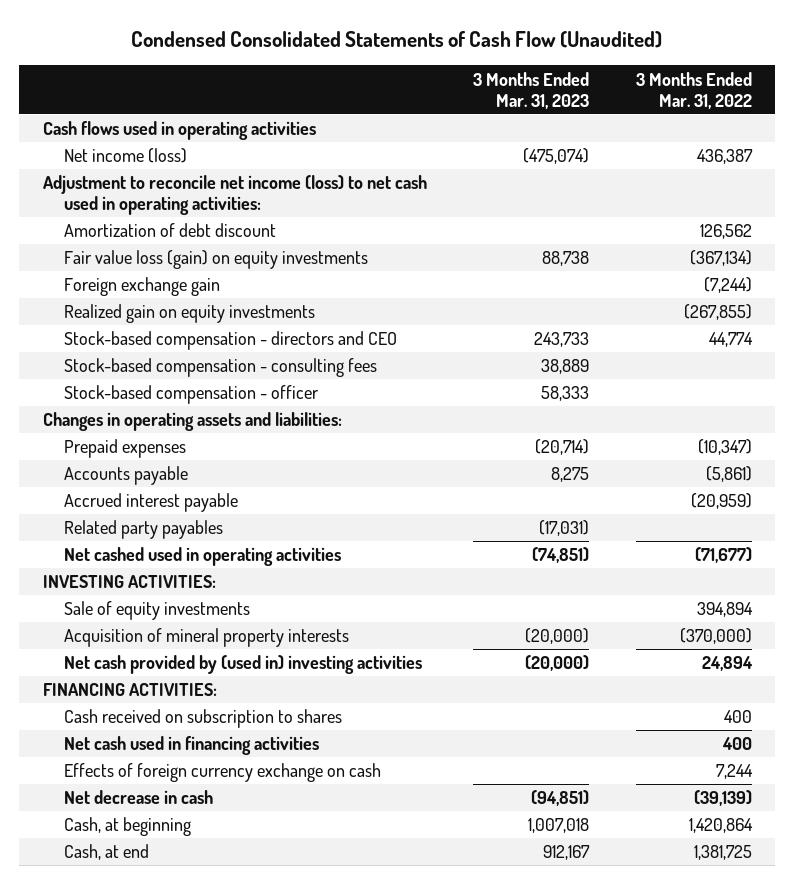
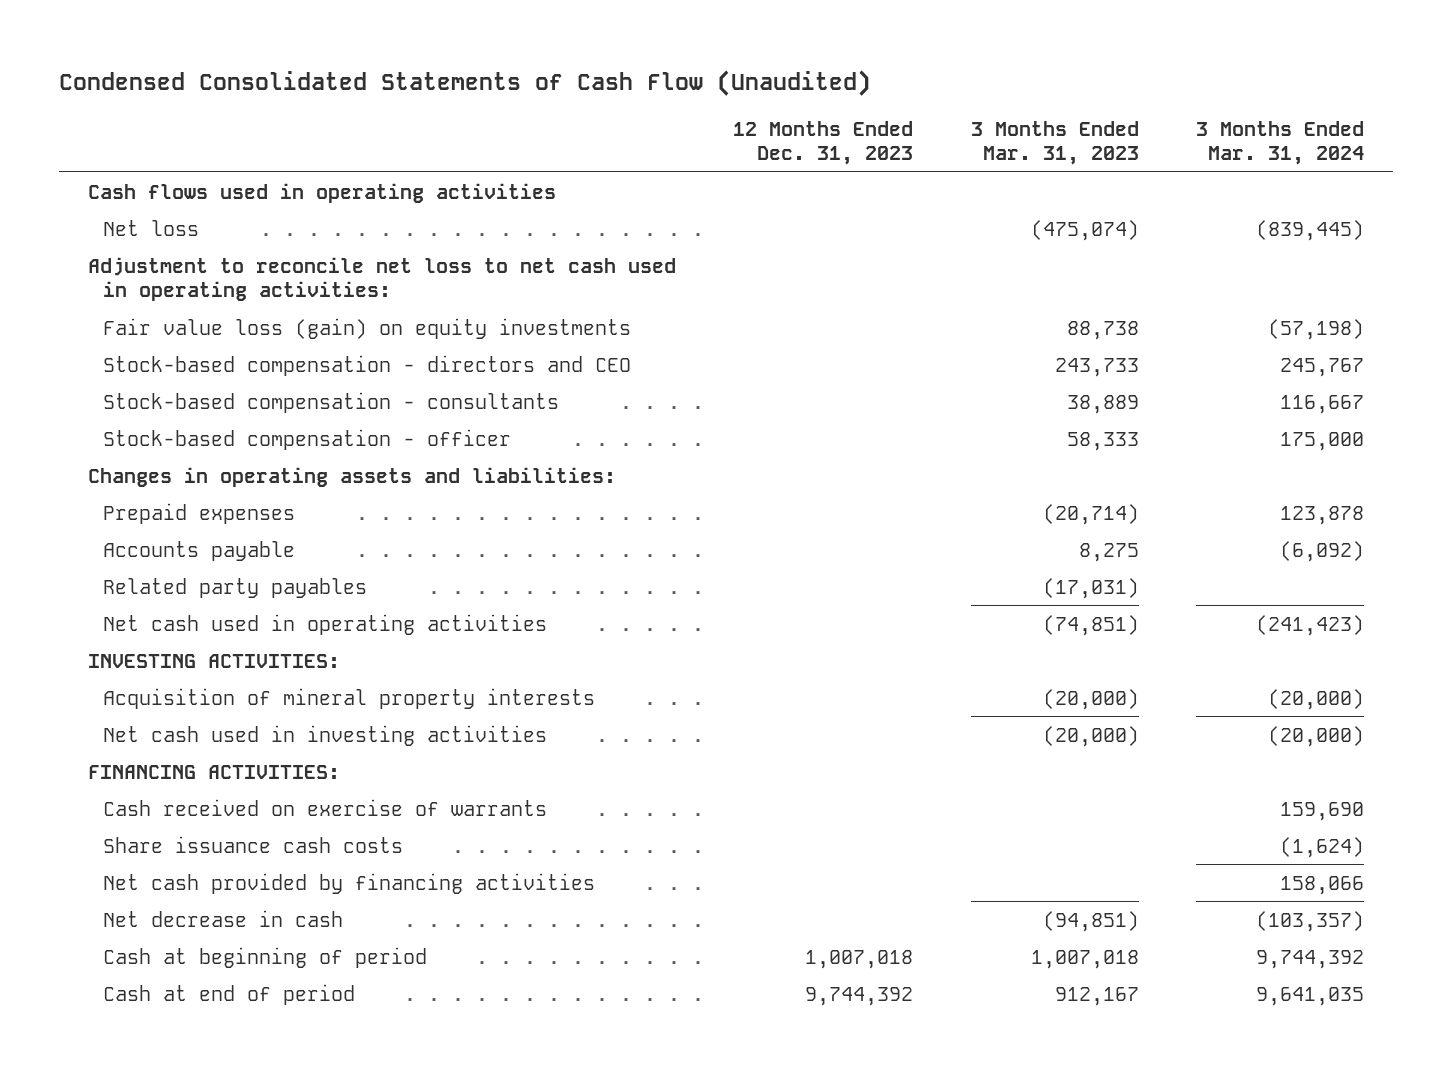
- | 3 Months Ended Mar. 31, 2023 | 3 Months Ended Mar. 31, 2022
+ | 12 Months Ended Dec. 31, 2023 | 3 Months Ended Mar. 31, 2023 | 3 Months Ended Mar. 31, 2024
- Net income (loss) | (475,074) | 436,387
- Adjustment to reconcile net income (loss) to net cash used in operating activities:
- Amortization of debt discount | | 126,562
+ Net loss | | (475,074) | (839,445)
+ Adjustment to reconcile net loss to net cash used in operating activities:
- Foreign exchange gain | | (7,244)
- Realized gain on equity investments | | (267,855)
- Stock-based compensation - consulting fees | 38,889 |
+ Stock-based compensation - consultants | | 38,889 | 116,667
- Accrued interest payable | | (20,959)
- Net cashed used in operating activities | (74,851) | (71,677)
+ Net cash used in operating activities | | (74,851) | (241,423)
- Sale of equity investments | | 394,894
- Net cash provided by (used in) investing activities | (20,000) | 24,894
+ Net cash used in investing activities | | (20,000) | (20,000)
- Cash received on subscription to shares | | 400
- Net cash used in financing activities | | 400
- Effects of foreign currency exchange on cash | | 7,244
+ Cash received on exercise of warrants | | | 159,690
+ Share issuance cash costs | | | (1,624)
+ Net cash provided by financing activities | | | 158,066
- Cash, at beginning | 1,007,018 | 1,420,864
- Cash, at end | 912,167 | 1,381,725
+ Cash at beginning of period | 1,007,018 | 1,007,018 | 9,744,392
+ Cash at end of period | 9,744,392 | 912,167 | 9,641,035

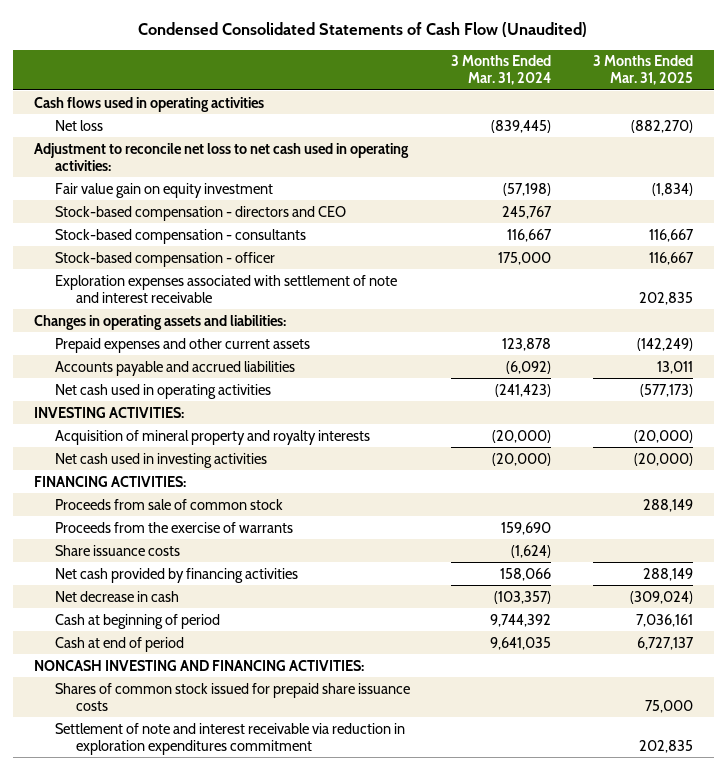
- | 12 Months Ended Dec. 31, 2023 | 3 Months Ended Mar. 31, 2023 | 3 Months Ended Mar. 31, 2024
+ | 3 Months Ended Mar. 31, 2024 | 3 Months Ended Mar. 31, 2025
- Fair value loss (gain) on equity investments | | 88,738 | (57,198)
+ Fair value gain on equity investment | (57,198) | (1,834)
+ Exploration expenses associated with settlement of note and interest receivable | | 202,835
- Prepaid expenses | | (20,714) | 123,878
- Accounts payable | | 8,275 | (6,092)
- Related party payables | | (17,031) |
+ Prepaid expenses and other current assets | 123,878 | (142,249)
+ Accounts payable and accrued liabilities | (6,092) | 13,011
- Acquisition of mineral property interests | | (20,000) | (20,000)
+ Acquisition of mineral property and royalty interests | (20,000) | (20,000)
- Cash received on exercise of warrants | | | 159,690
- Share issuance cash costs | | | (1,624)
+ Proceeds from sale of common stock | | 288,149
+ Proceeds from the exercise of warrants | 159,690 |
+ Share issuance costs | (1,624) |
+ NONCASH INVESTING AND FINANCING ACTIVITIES:
+ Shares of common stock issued for prepaid share issuance costs | | 75,000
+ Settlement of note and interest receivable via reduction in exploration expenditures commitment | | 202,835

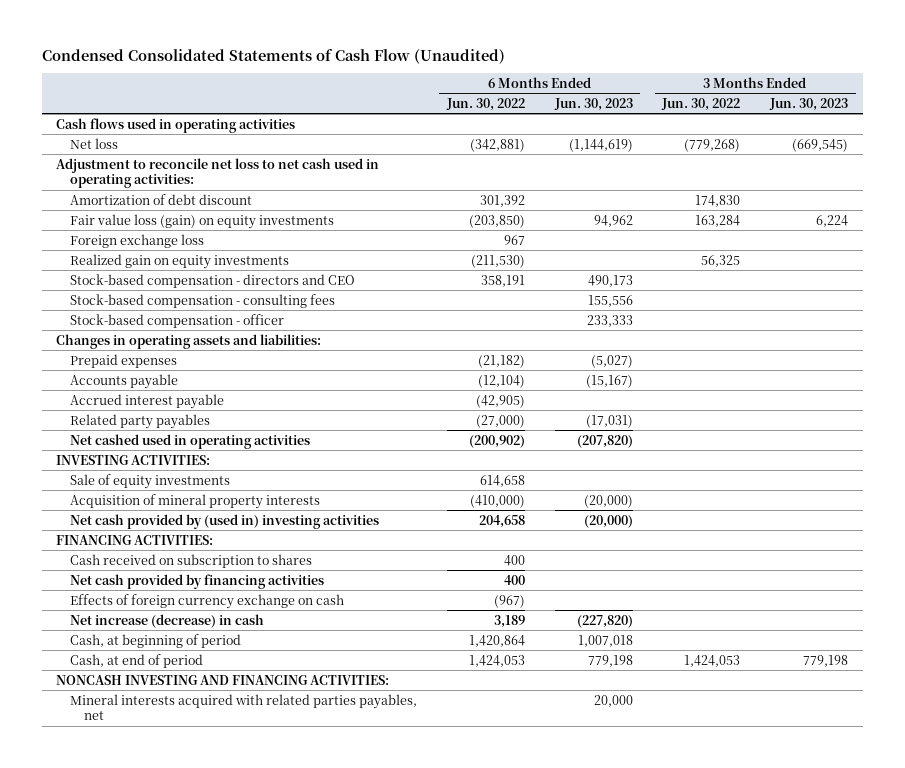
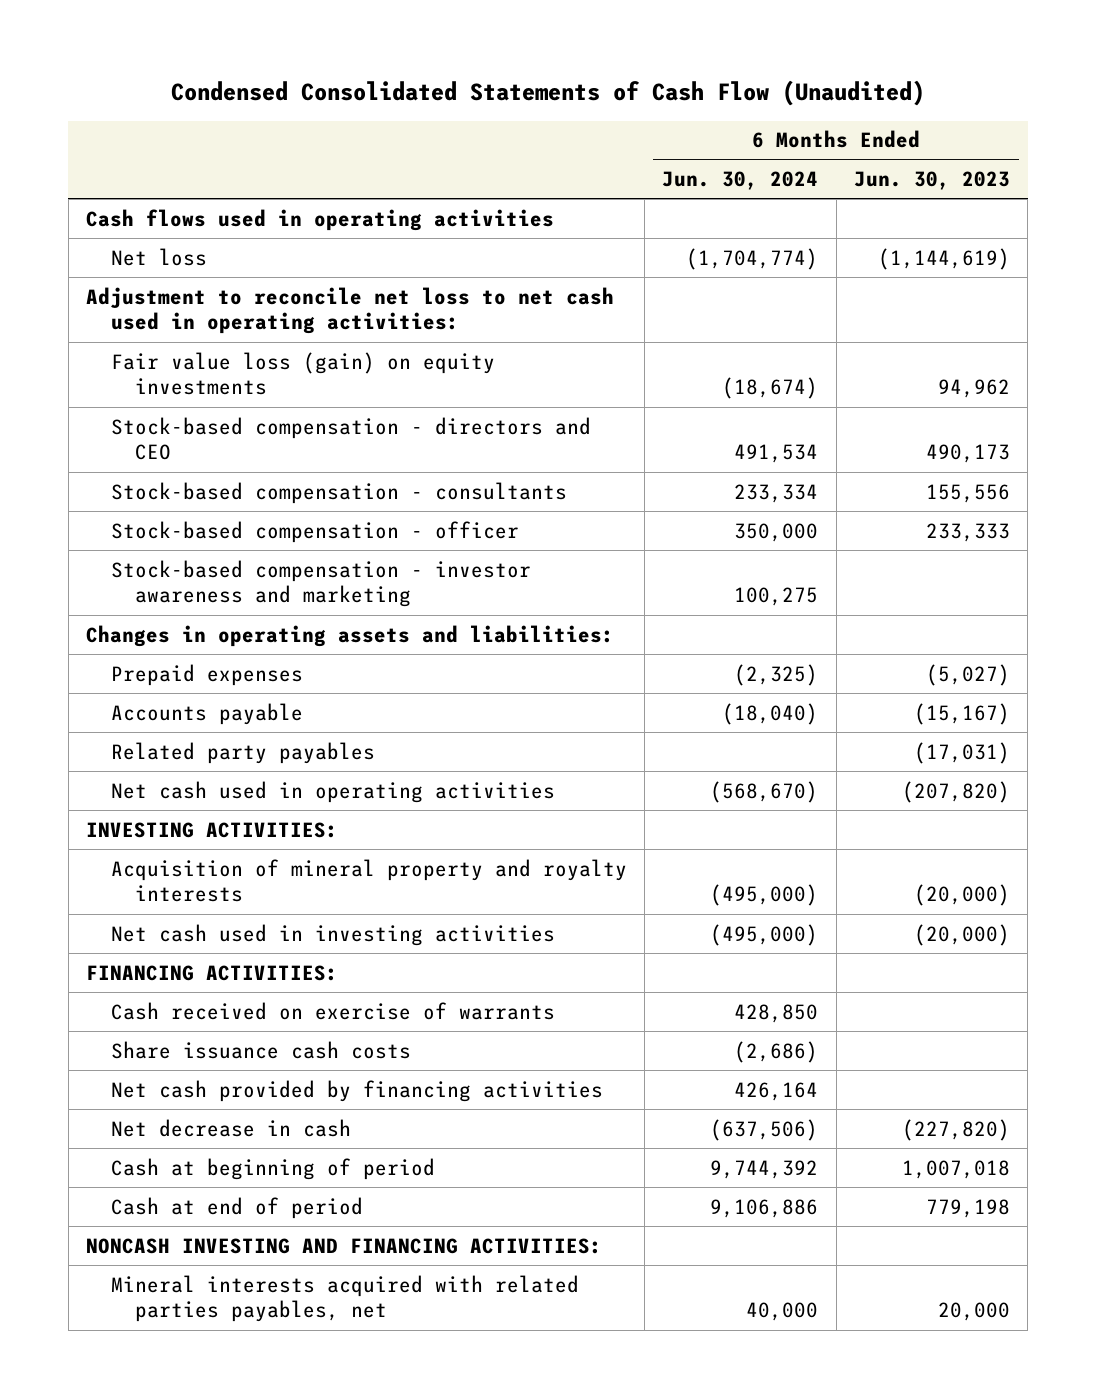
- | 6 Months Ended Jun. 30, 2022 | 6 Months Ended Jun. 30, 2023 | 3 Months Ended Jun. 30, 2022 | 3 Months Ended Jun. 30, 2023
+ | 6 Months Ended Jun. 30, 2024 | 6 Months Ended Jun. 30, 2023
- Amortization of debt discount | 301,392 | | 174,830 |
- Foreign exchange loss | 967 | | |
- Realized gain on equity investments | (211,530) | | 56,325 |
- Stock-based compensation - consulting fees | | 155,556 | |
+ Stock-based compensation - consultants | 233,334 | 155,556
+ Stock-based compensation - investor awareness and marketing | 100,275 |
- Accrued interest payable | (42,905) | | |
- Net cashed used in operating activities | (200,902) | (207,820) | |
+ Net cash used in operating activities | (568,670) | (207,820)
- Sale of equity investments | 614,658 | | |
- Acquisition of mineral property interests | (410,000) | (20,000) | |
- Net cash provided by (used in) investing activities | 204,658 | (20,000) | |
+ Acquisition of mineral property and royalty interests | (495,000) | (20,000)
+ Net cash used in investing activities | (495,000) | (20,000)
- Cash received on subscription to shares | 400 | | |
+ Cash received on exercise of warrants | 428,850 |
+ Share issuance cash costs | (2,686) |
- Effects of foreign currency exchange on cash | (967) | | |
- Net increase (decrease) in cash | 3,189 | (227,820) | |
- Cash, at beginning of period | 1,420,864 | 1,007,018 | |
- Cash, at end of period | 1,424,053 | 779,198 | 1,424,053 | 779,198
+ Net decrease in cash | (637,506) | (227,820)
+ Cash at beginning of period | 9,744,392 | 1,007,018
+ Cash at end of period | 9,106,886 | 779,198

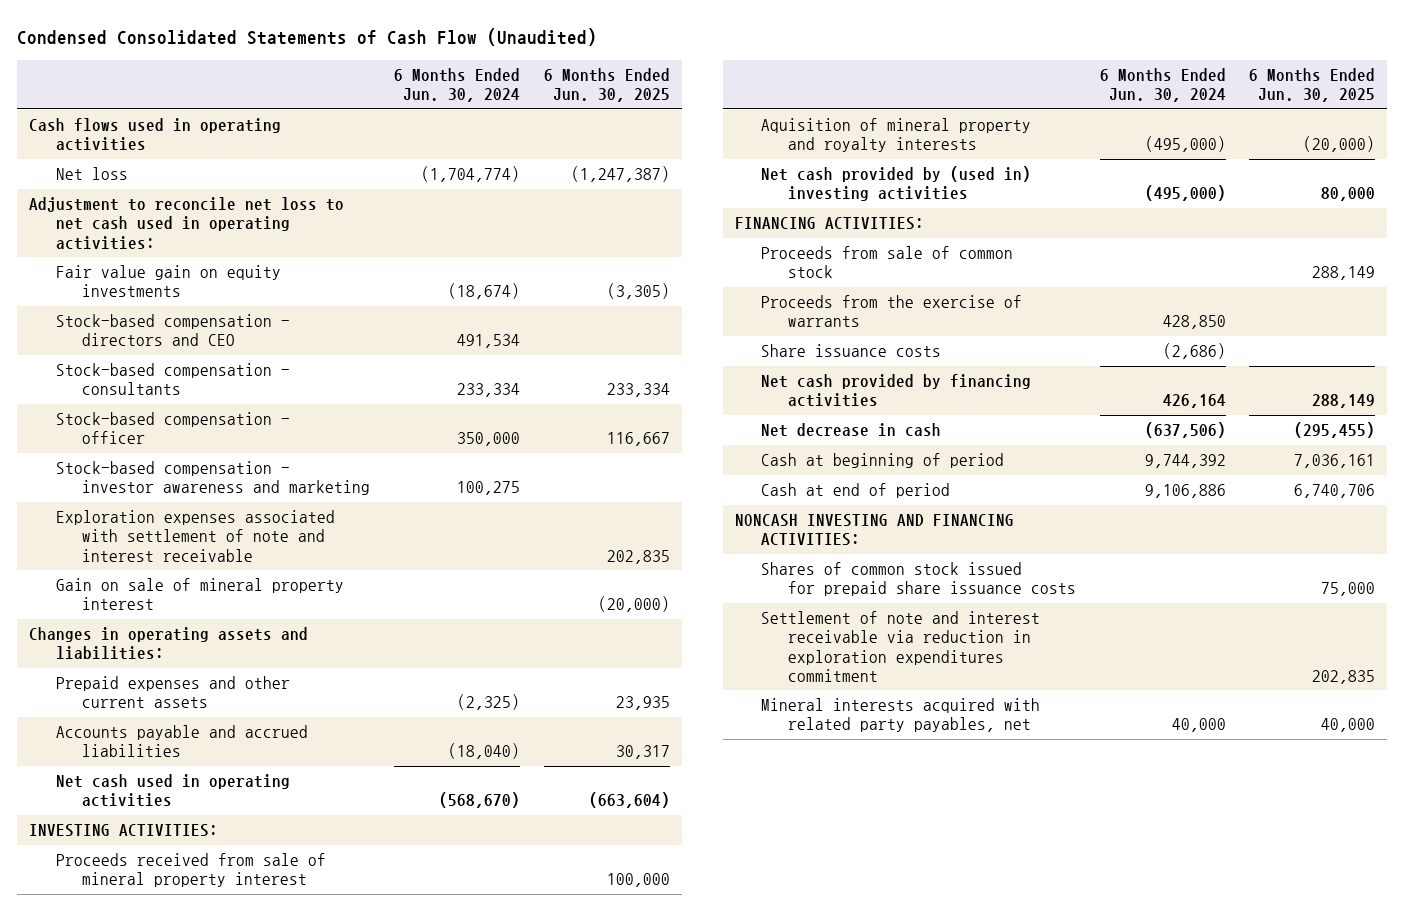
- | 6 Months Ended Jun. 30, 2024 | 6 Months Ended Jun. 30, 2023
+ | 6 Months Ended Jun. 30, 2024 | 6 Months Ended Jun. 30, 2025
- Fair value loss (gain) on equity investments | (18,674) | 94,962
+ Fair value gain on equity investments | (18,674) | (3,305)
+ Exploration expenses associated with settlement of note and interest receivable | | 202,835
+ Gain on sale of mineral property interest | | (20,000)
- Prepaid expenses | (2,325) | (5,027)
- Accounts payable | (18,040) | (15,167)
- Related party payables | | (17,031)
+ Prepaid expenses and other current assets | (2,325) | 23,935
+ Accounts payable and accrued liabilities | (18,040) | 30,317
- Acquisition of mineral property and royalty interests | (495,000) | (20,000)
- Net cash used in investing activities | (495,000) | (20,000)
+ Proceeds received from sale of mineral property interest | | 100,000
+ Aquisition of mineral property and royalty interests | (495,000) | (20,000)
+ Net cash provided by (used in) investing activities | (495,000) | 80,000
- Cash received on exercise of warrants | 428,850 |
- Share issuance cash costs | (2,686) |
+ Proceeds from sale of common stock | | 288,149
+ Proceeds from the exercise of warrants | 428,850 |
+ Share issuance costs | (2,686) |
- Mineral interests acquired with related parties payables, net | 40,000 | 20,000
+ Shares of common stock issued for prepaid share issuance costs | | 75,000
+ Settlement of note and interest receivable via reduction in exploration expenditures commitment | | 202,835
+ Mineral interests acquired with related party payables, net | 40,000 | 40,000

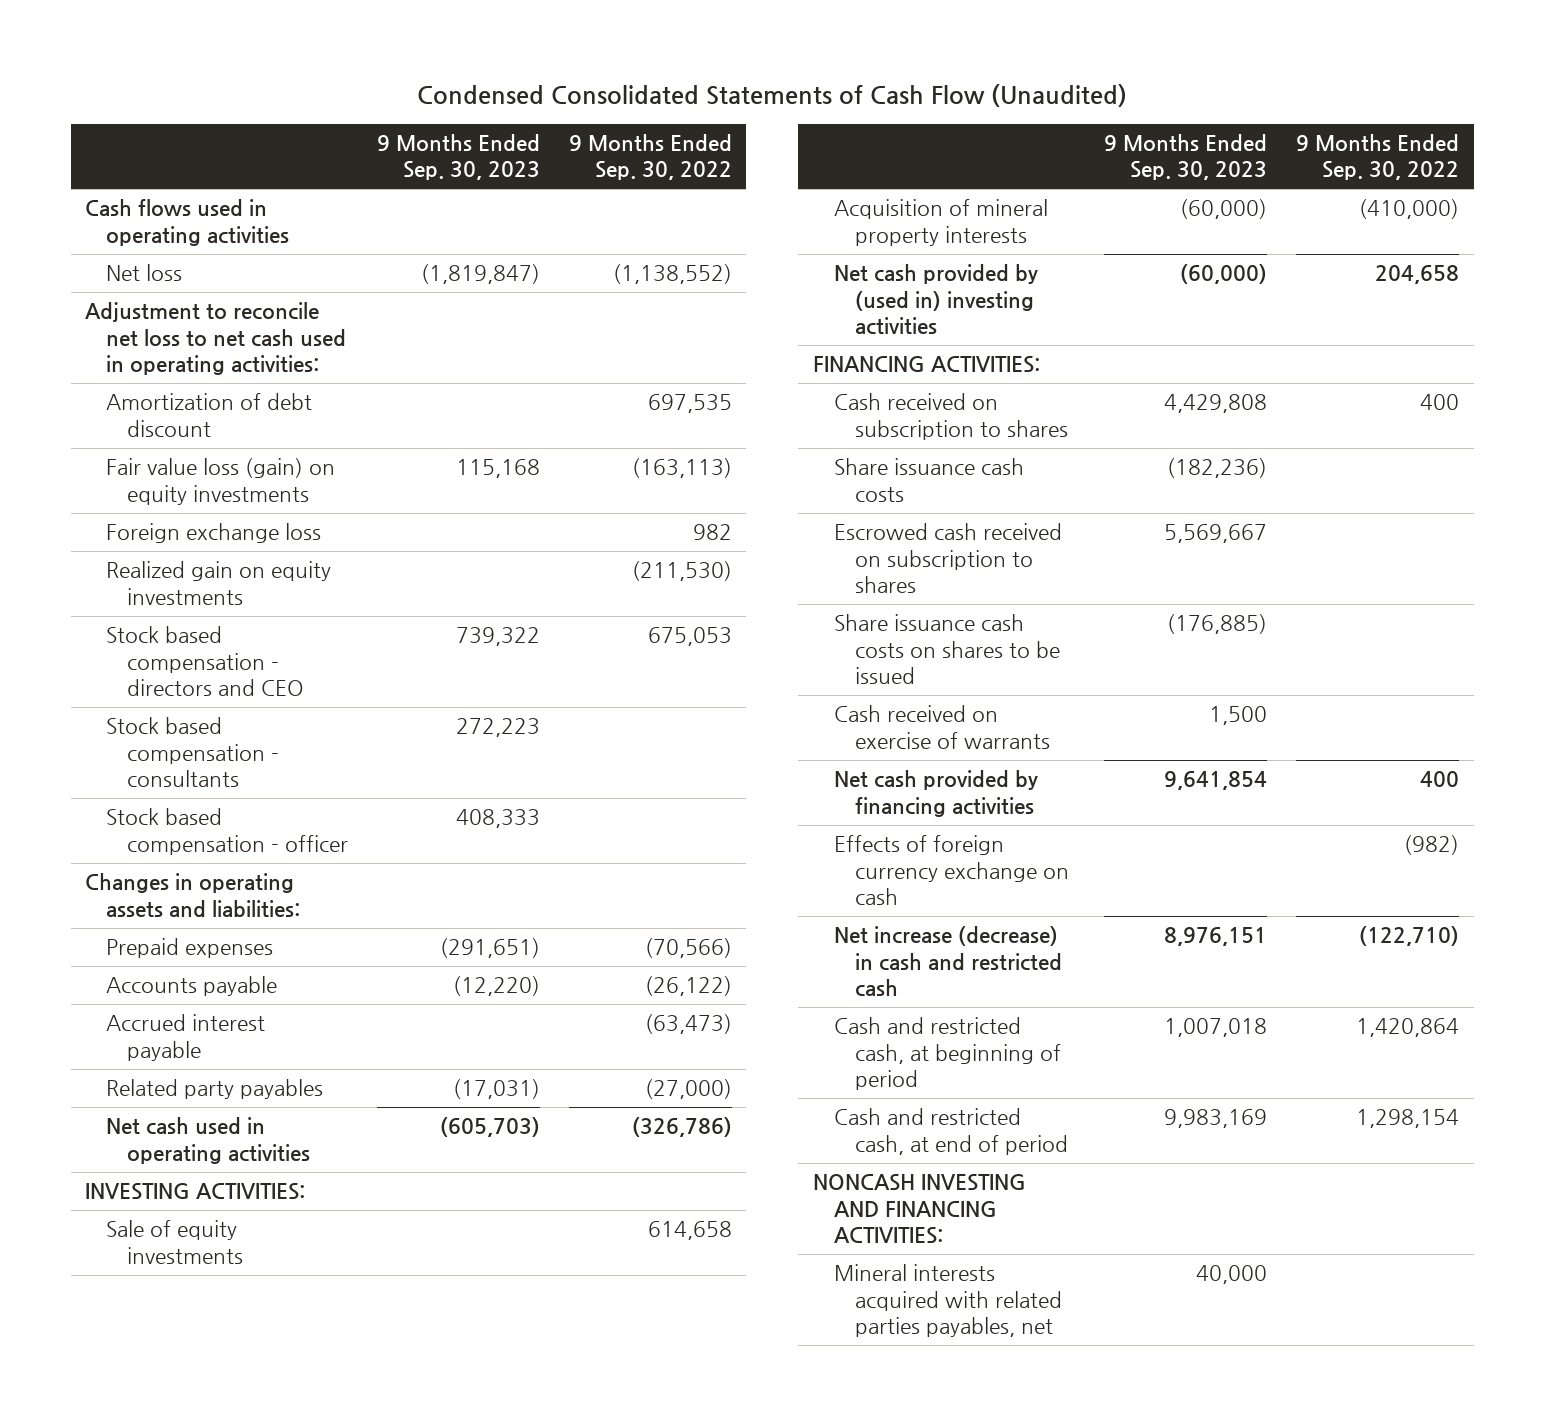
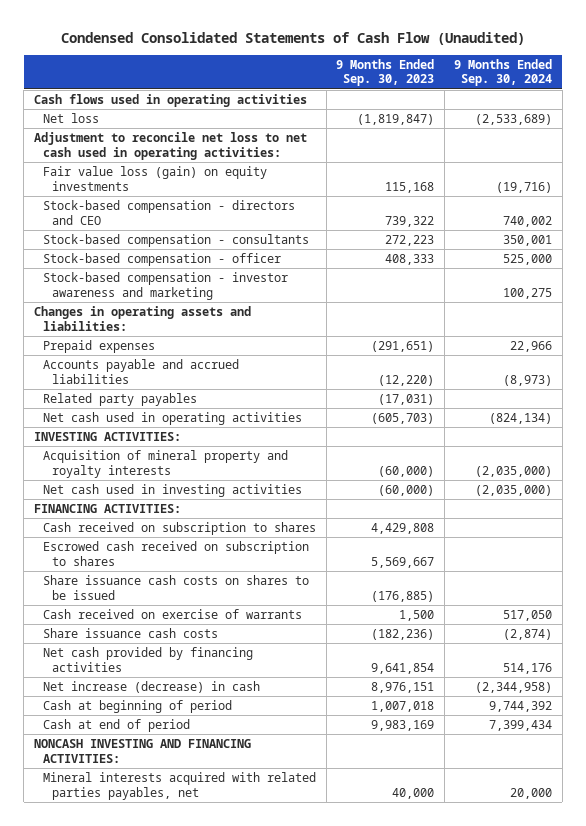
- | 9 Months Ended Sep. 30, 2023 | 9 Months Ended Sep. 30, 2022
+ | 9 Months Ended Sep. 30, 2023 | 9 Months Ended Sep. 30, 2024
- Amortization of debt discount | | 697,535
- Foreign exchange loss | | 982
- Realized gain on equity investments | | (211,530)
- Stock based compensation - directors and CEO | 739,322 | 675,053
- Stock based compensation - consultants | 272,223 |
- Stock based compensation - officer | 408,333 |
+ Stock-based compensation - directors and CEO | 739,322 | 740,002
+ Stock-based compensation - consultants | 272,223 | 350,001
+ Stock-based compensation - officer | 408,333 | 525,000
+ Stock-based compensation - investor awareness and marketing | | 100,275
- Accounts payable | (12,220) | (26,122)
- Accrued interest payable | | (63,473)
+ Accounts payable and accrued liabilities | (12,220) | (8,973)
- Sale of equity investments | | 614,658
- Acquisition of mineral property interests | (60,000) | (410,000)
- Net cash provided by (used in) investing activities | (60,000) | 204,658
+ Acquisition of mineral property and royalty interests | (60,000) | (2,035,000)
+ Net cash used in investing activities | (60,000) | (2,035,000)
moved down: Share issuance cash costs | (182,236) | (2,874)
- Effects of foreign currency exchange on cash | | (982)
- Net increase (decrease) in cash and restricted cash | 8,976,151 | (122,710)
- Cash and restricted cash, at beginning of period | 1,007,018 | 1,420,864
- Cash and restricted cash, at end of period | 9,983,169 | 1,298,154
+ Net increase (decrease) in cash | 8,976,151 | (2,344,958)
+ Cash at beginning of period | 1,007,018 | 9,744,392
+ Cash at end of period | 9,983,169 | 7,399,434

